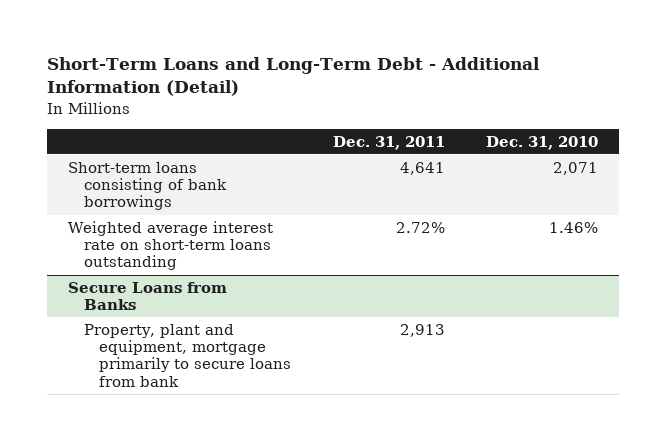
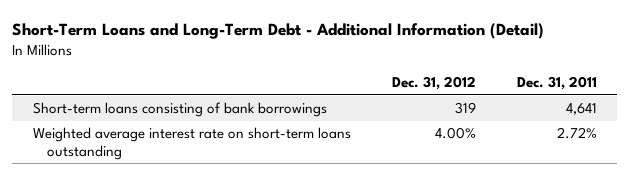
- | Dec. 31, 2011 | Dec. 31, 2010
+ | Dec. 31, 2012 | Dec. 31, 2011
- Secure Loans from Banks
- Property, plant and equipment, mortgage primarily to secure loans from bank | 2,913 |

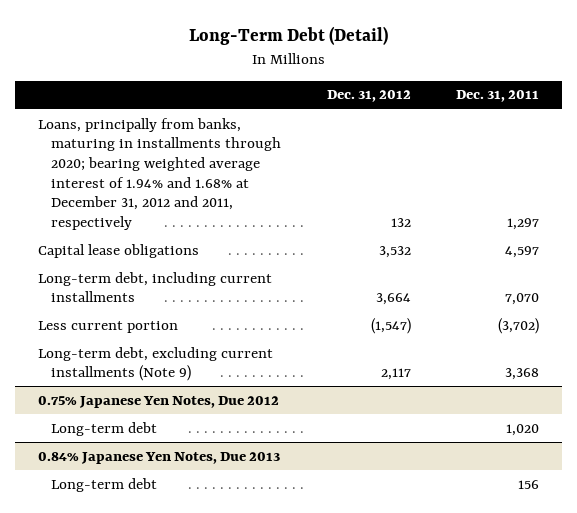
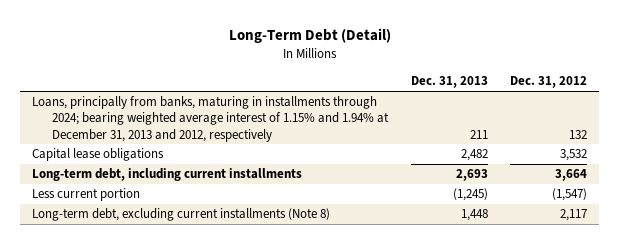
- | Dec. 31, 2012 | Dec. 31, 2011
+ | Dec. 31, 2013 | Dec. 31, 2012
- Loans, principally from banks, maturing in installments through 2020; bearing weighted average interest of 1.94% and 1.68% at December 31, 2012 and 2011, respectively | 132 | 1,297
+ Loans, principally from banks, maturing in installments through 2024; bearing weighted average interest of 1.15% and 1.94% at December 31, 2013 and 2012, respectively | 211 | 132
- Long-term debt, excluding current installments (Note 9) | 2,117 | 3,368
- 0.75% Japanese Yen Notes, Due 2012
- Long-term debt | | 1,020
- 0.84% Japanese Yen Notes, Due 2013
- Long-term debt | | 156
+ Long-term debt, excluding current installments (Note 8) | 1,448 | 2,117

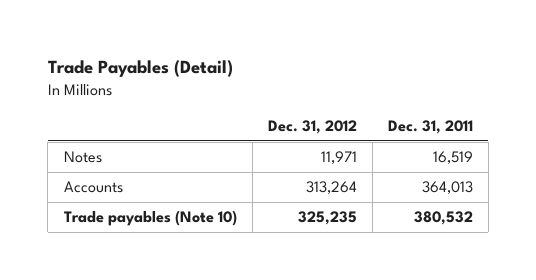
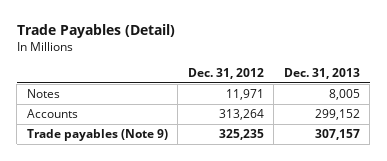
- | Dec. 31, 2012 | Dec. 31, 2011
+ | Dec. 31, 2012 | Dec. 31, 2013
- Trade payables (Note 10) | 325,235 | 380,532
+ Trade payables (Note 9) | 325,235 | 307,157

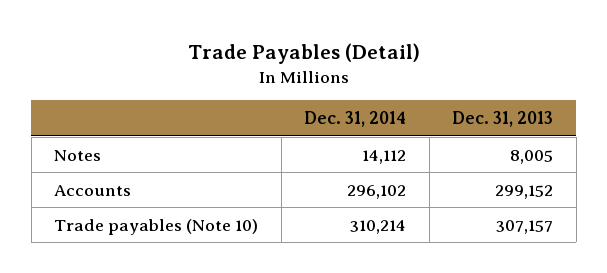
- | Dec. 31, 2012 | Dec. 31, 2013
+ | Dec. 31, 2014 | Dec. 31, 2013
- Trade payables (Note 9) | 325,235 | 307,157
+ Trade payables (Note 10) | 310,214 | 307,157

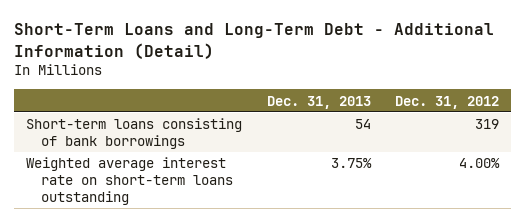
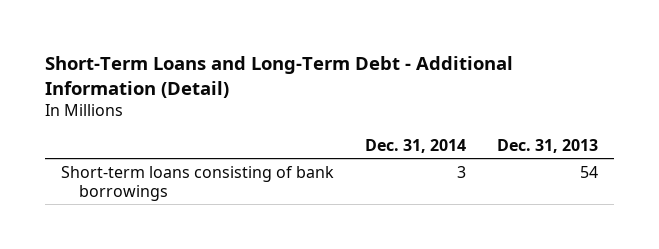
- | Dec. 31, 2013 | Dec. 31, 2012
+ | Dec. 31, 2014 | Dec. 31, 2013
- Weighted average interest rate on short-term loans outstanding | 3.75% | 4.00%

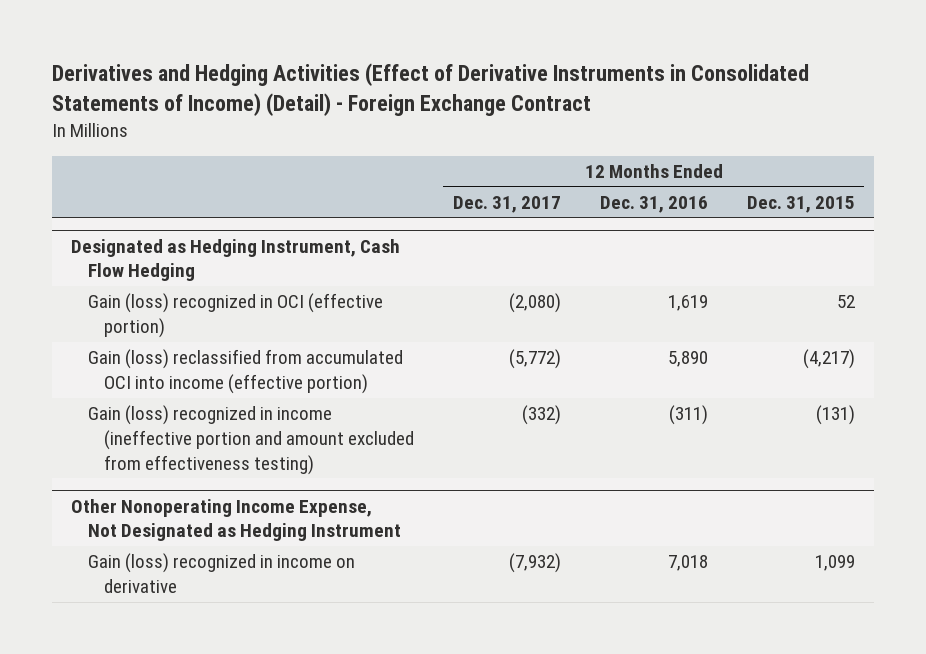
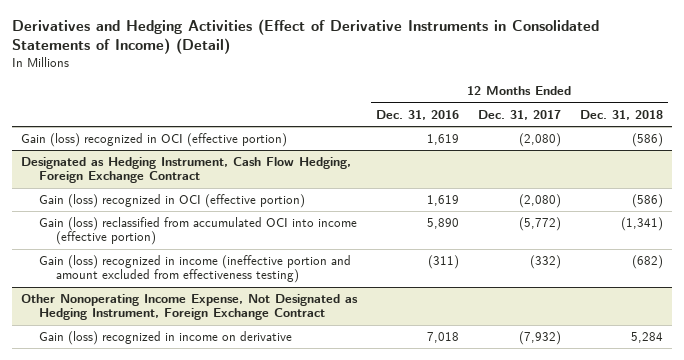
- Derivatives and Hedging Activities (Effect of Derivative Instruments in Consolidated Statements of Income) (Detail) - Foreign Exchange Contract
+ Derivatives and Hedging Activities (Effect of Derivative Instruments in Consolidated Statements of Income) (Detail)
- | 12 Months Ended Dec. 31, 2017 | 12 Months Ended Dec. 31, 2016 | 12 Months Ended Dec. 31, 2015
+ | 12 Months Ended Dec. 31, 2016 | 12 Months Ended Dec. 31, 2017 | 12 Months Ended Dec. 31, 2018
- Designated as Hedging Instrument, Cash Flow Hedging
+ Designated as Hedging Instrument, Cash Flow Hedging, Foreign Exchange Contract
+ Gain (loss) recognized in OCI (effective portion) | 1,619 | (2,080) | (586)
- Other Nonoperating Income Expense, Not Designated as Hedging Instrument
+ Other Nonoperating Income Expense, Not Designated as Hedging Instrument, Foreign Exchange Contract

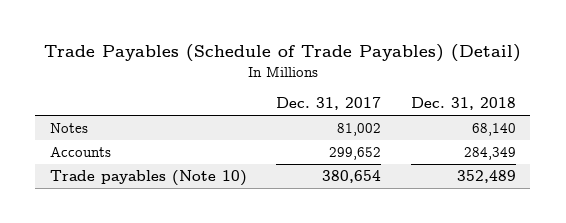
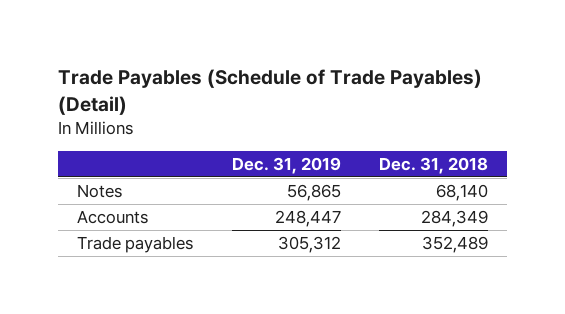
- | Dec. 31, 2017 | Dec. 31, 2018
+ | Dec. 31, 2019 | Dec. 31, 2018
- Trade payables (Note 10) | 380,654 | 352,489
+ Trade payables | 305,312 | 352,489

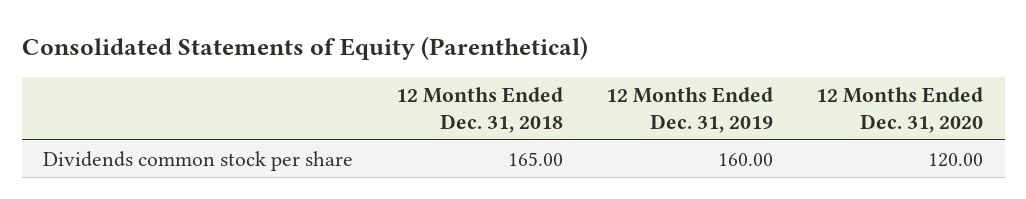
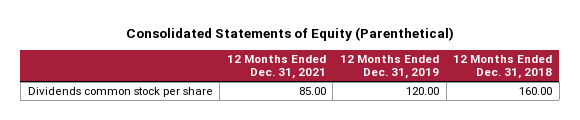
- | 12 Months Ended Dec. 31, 2018 | 12 Months Ended Dec. 31, 2019 | 12 Months Ended Dec. 31, 2020
+ | 12 Months Ended Dec. 31, 2021 | 12 Months Ended Dec. 31, 2019 | 12 Months Ended Dec. 31, 2018
- Dividends common stock per share | 165.00 | 160.00 | 120.00
+ Dividends common stock per share | 85.00 | 120.00 | 160.00

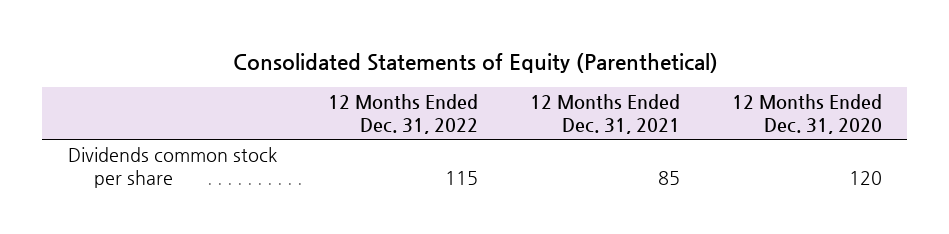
- | 12 Months Ended Dec. 31, 2021 | 12 Months Ended Dec. 31, 2019 | 12 Months Ended Dec. 31, 2018
+ | 12 Months Ended Dec. 31, 2022 | 12 Months Ended Dec. 31, 2021 | 12 Months Ended Dec. 31, 2020
- Dividends common stock per share | 85.00 | 120.00 | 160.00
+ Dividends common stock per share | 115 | 85 | 120

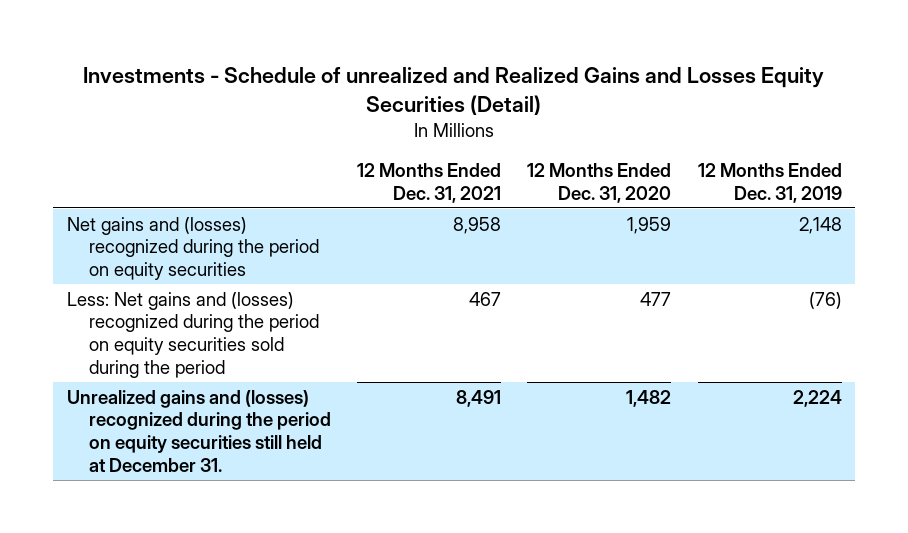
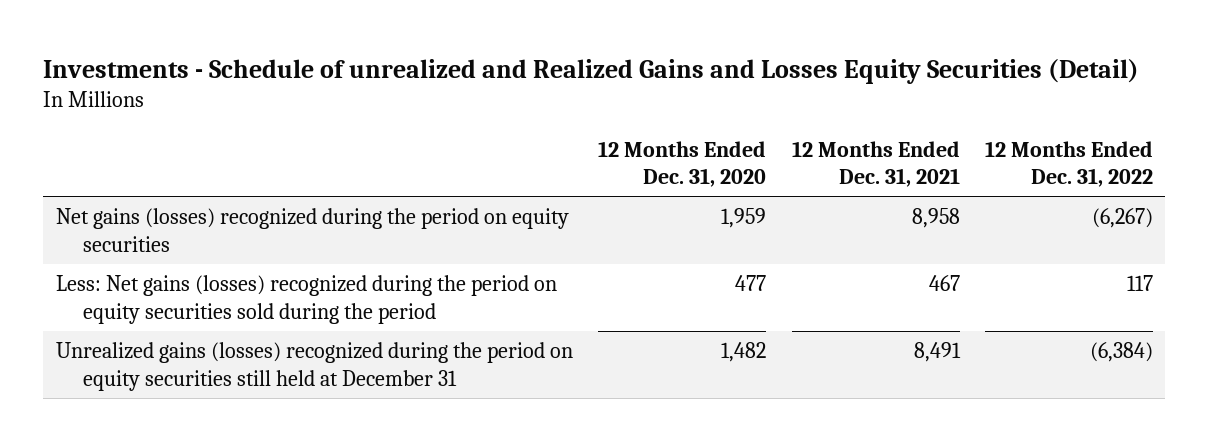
- | 12 Months Ended Dec. 31, 2021 | 12 Months Ended Dec. 31, 2020 | 12 Months Ended Dec. 31, 2019
+ | 12 Months Ended Dec. 31, 2020 | 12 Months Ended Dec. 31, 2021 | 12 Months Ended Dec. 31, 2022
- Net gains and (losses) recognized during the period on equity securities | 8,958 | 1,959 | 2,148
- Less: Net gains and (losses) recognized during the period on equity securities sold during the period | 467 | 477 | (76)
- Unrealized gains and (losses) recognized during the period on equity securities still held at December 31. | 8,491 | 1,482 | 2,224
+ Net gains (losses) recognized during the period on equity securities | 1,959 | 8,958 | (6,267)
+ Less: Net gains (losses) recognized during the period on equity securities sold during the period | 477 | 467 | 117
+ Unrealized gains (losses) recognized during the period on equity securities still held at December 31 | 1,482 | 8,491 | (6,384)

